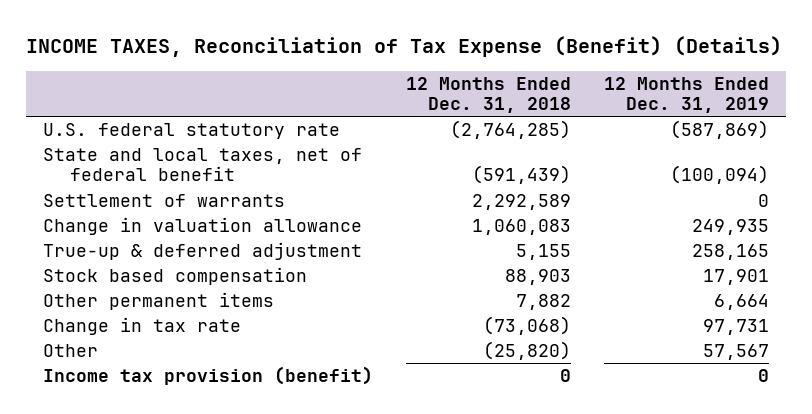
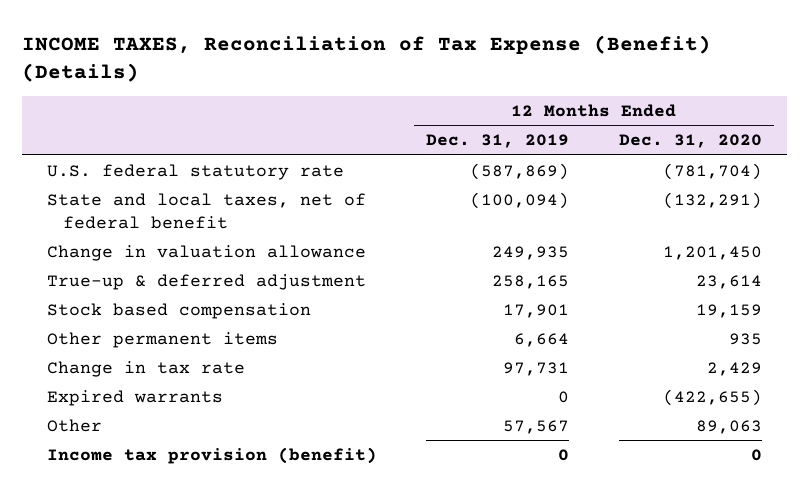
- | 12 Months Ended Dec. 31, 2018 | 12 Months Ended Dec. 31, 2019
+ | 12 Months Ended Dec. 31, 2019 | 12 Months Ended Dec. 31, 2020
- Settlement of warrants | 2,292,589 | 0
+ Expired warrants | 0 | (422,655)

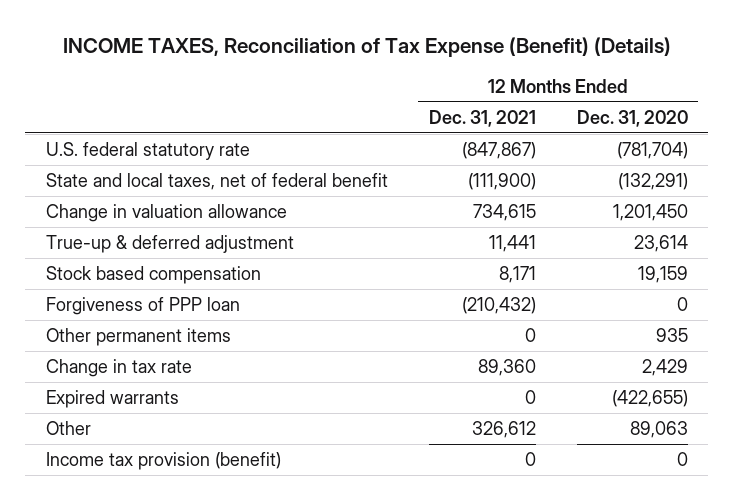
- | 12 Months Ended Dec. 31, 2019 | 12 Months Ended Dec. 31, 2020
+ | 12 Months Ended Dec. 31, 2021 | 12 Months Ended Dec. 31, 2020
+ Forgiveness of PPP loan | (210,432) | 0

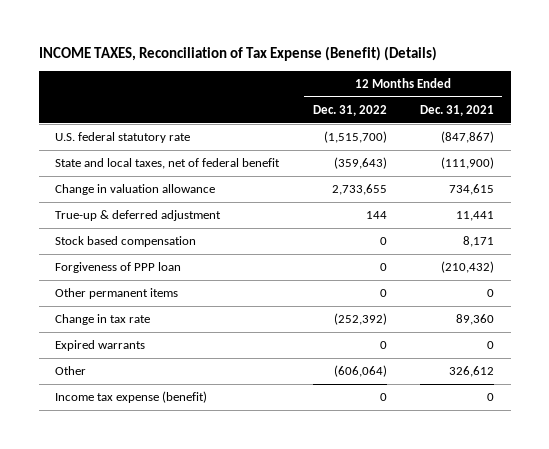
- | 12 Months Ended Dec. 31, 2021 | 12 Months Ended Dec. 31, 2020
+ | 12 Months Ended Dec. 31, 2022 | 12 Months Ended Dec. 31, 2021
- Income tax provision (benefit) | 0 | 0
+ Income tax expense (benefit) | 0 | 0

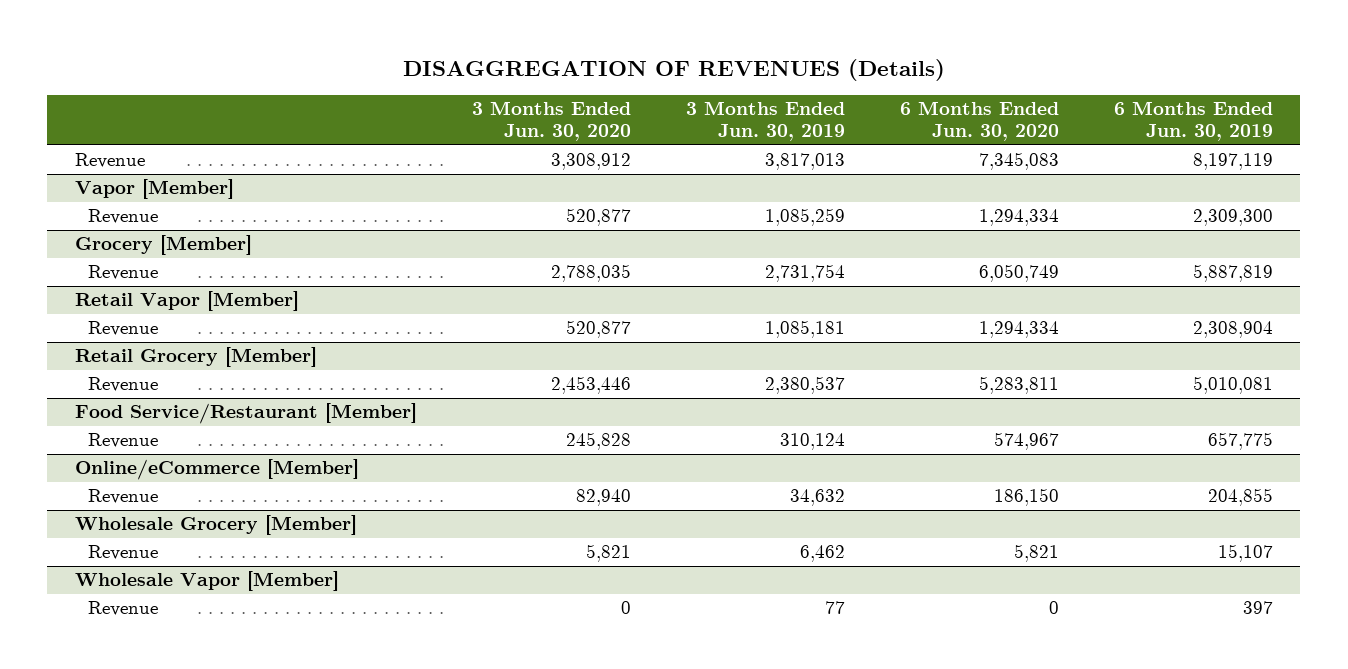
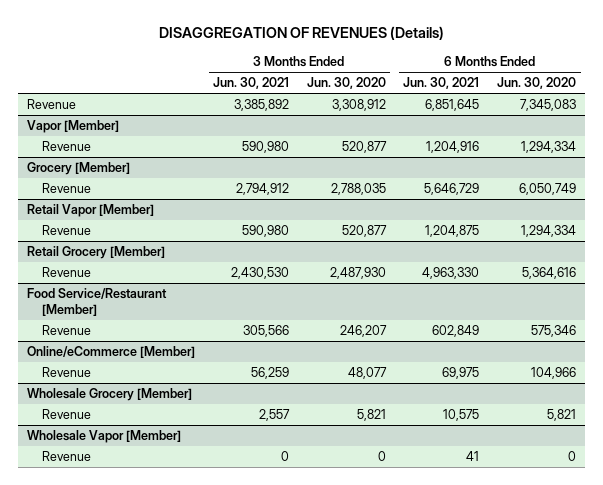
- | 3 Months Ended Jun. 30, 2020 | 3 Months Ended Jun. 30, 2019 | 6 Months Ended Jun. 30, 2020 | 6 Months Ended Jun. 30, 2019
+ | 3 Months Ended Jun. 30, 2021 | 3 Months Ended Jun. 30, 2020 | 6 Months Ended Jun. 30, 2021 | 6 Months Ended Jun. 30, 2020
@ Retail Grocery [Member]
- Revenue | 2,453,446 | 2,380,537 | 5,283,811 | 5,010,081
+ Revenue | 2,430,530 | 2,487,930 | 4,963,330 | 5,364,616
@ Food Service/Restaurant [Member]
- Revenue | 245,828 | 310,124 | 574,967 | 657,775
+ Revenue | 305,566 | 246,207 | 602,849 | 575,346
@ Online/eCommerce [Member]
- Revenue | 82,940 | 34,632 | 186,150 | 204,855
+ Revenue | 56,259 | 48,077 | 69,975 | 104,966

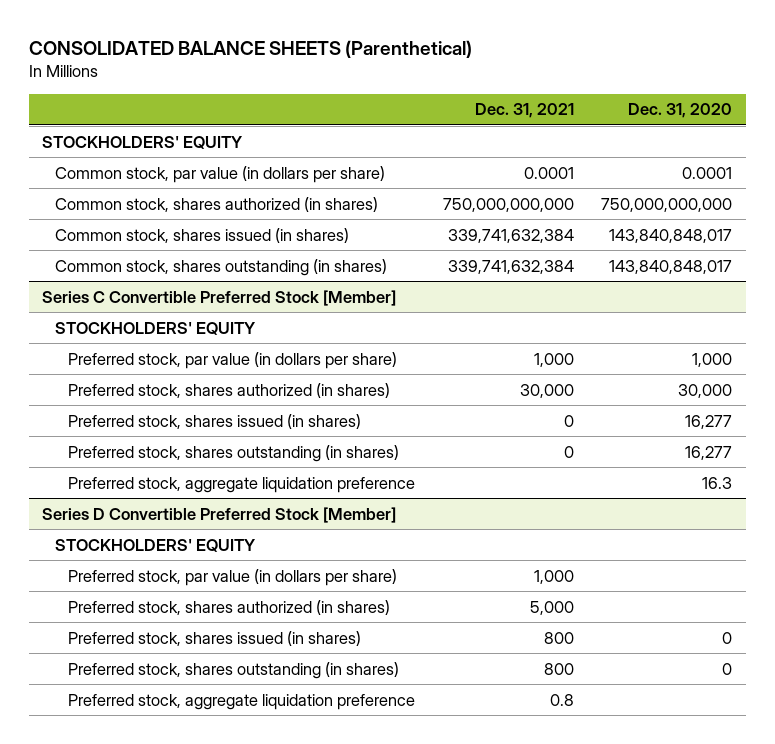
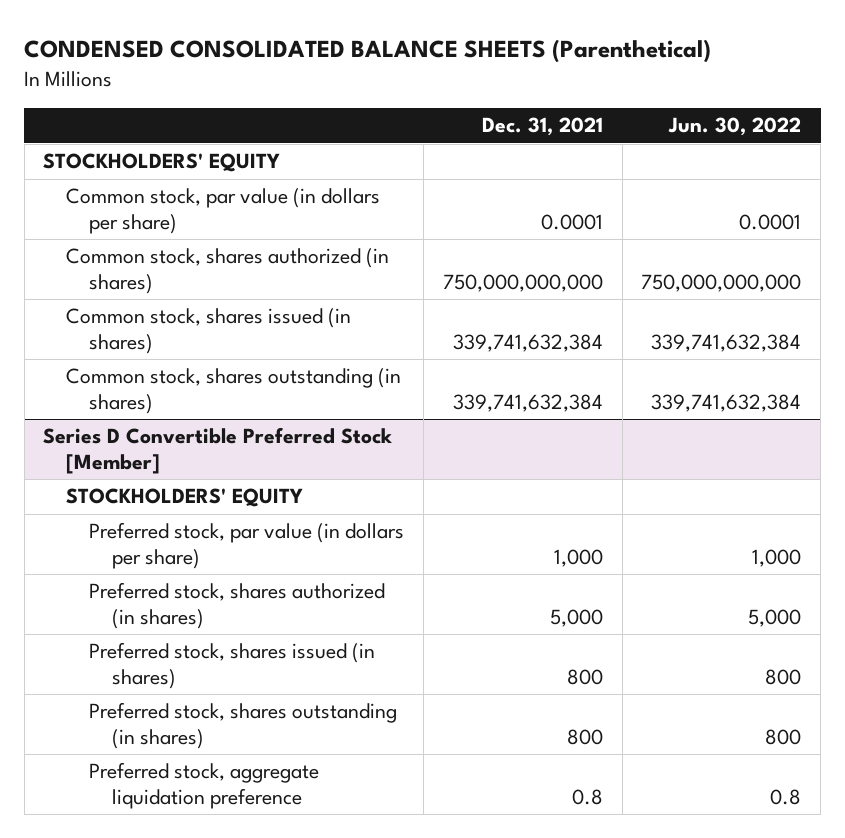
- CONSOLIDATED BALANCE SHEETS (Parenthetical)
+ CONDENSED CONSOLIDATED BALANCE SHEETS (Parenthetical)
- | Dec. 31, 2021 | Dec. 31, 2020
+ | Dec. 31, 2021 | Jun. 30, 2022
- Series C Convertible Preferred Stock [Member]
- STOCKHOLDERS' EQUITY
- Preferred stock, par value (in dollars per share) | 1,000 | 1,000
- Preferred stock, shares authorized (in shares) | 30,000 | 30,000
- Preferred stock, shares issued (in shares) | 0 | 16,277
- Preferred stock, shares outstanding (in shares) | 0 | 16,277
- Preferred stock, aggregate liquidation preference | | 16.3

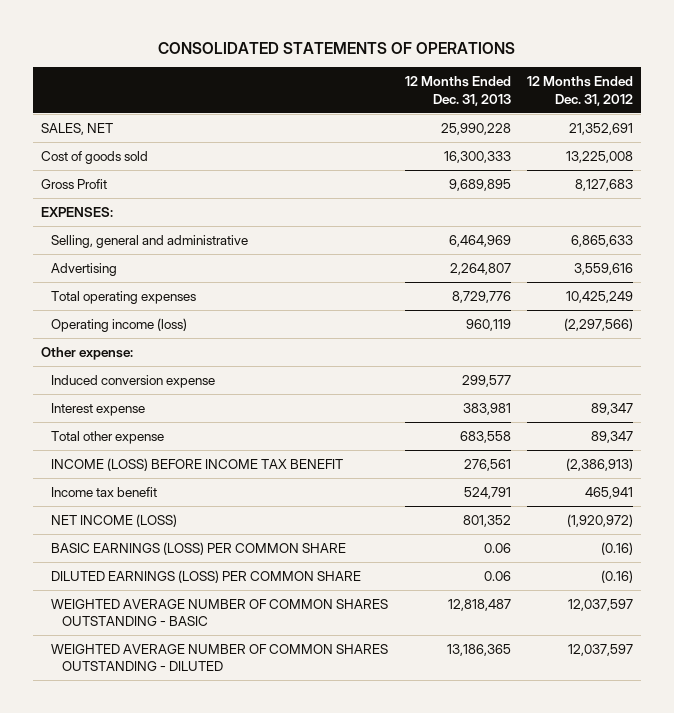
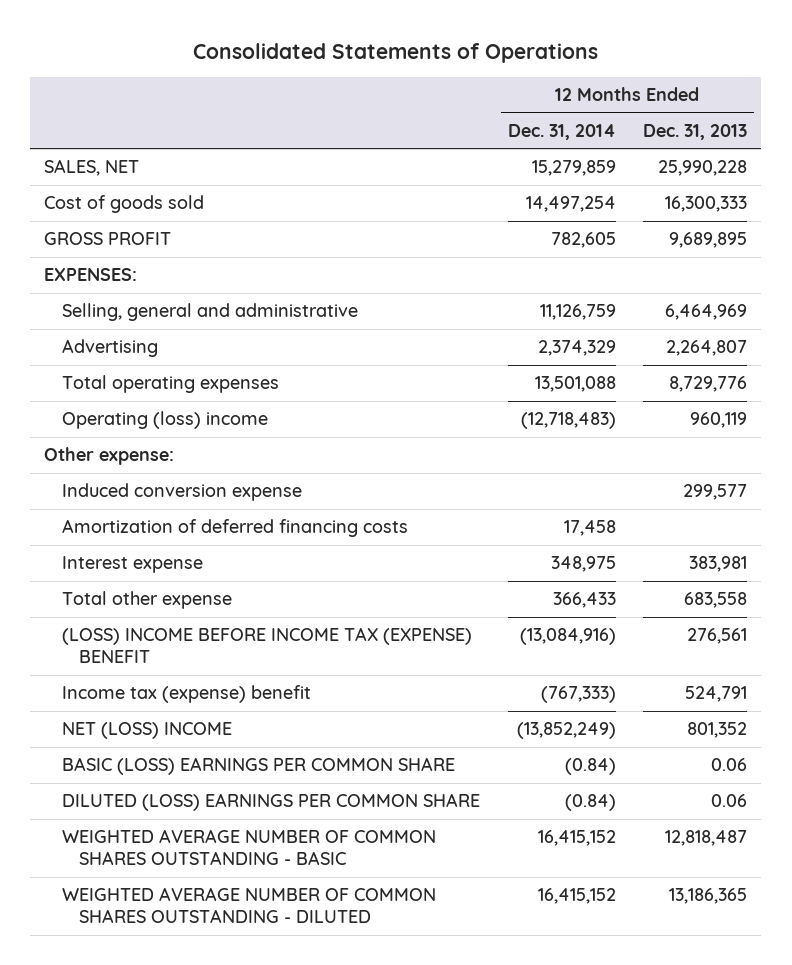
- CONSOLIDATED STATEMENTS OF OPERATIONS
+ Consolidated Statements of Operations
- | 12 Months Ended Dec. 31, 2013 | 12 Months Ended Dec. 31, 2012
+ | 12 Months Ended Dec. 31, 2014 | 12 Months Ended Dec. 31, 2013
- Gross Profit | 9,689,895 | 8,127,683
+ GROSS PROFIT | 782,605 | 9,689,895
- Operating income (loss) | 960,119 | (2,297,566)
+ Operating (loss) income | (12,718,483) | 960,119
+ Amortization of deferred financing costs | 17,458 |
- INCOME (LOSS) BEFORE INCOME TAX BENEFIT | 276,561 | (2,386,913)
- Income tax benefit | 524,791 | 465,941
- NET INCOME (LOSS) | 801,352 | (1,920,972)
- BASIC EARNINGS (LOSS) PER COMMON SHARE | 0.06 | (0.16)
- DILUTED EARNINGS (LOSS) PER COMMON SHARE | 0.06 | (0.16)
+ (LOSS) INCOME BEFORE INCOME TAX (EXPENSE) BENEFIT | (13,084,916) | 276,561
+ Income tax (expense) benefit | (767,333) | 524,791
+ NET (LOSS) INCOME | (13,852,249) | 801,352
+ BASIC (LOSS) EARNINGS PER COMMON SHARE | (0.84) | 0.06
+ DILUTED (LOSS) EARNINGS PER COMMON SHARE | (0.84) | 0.06

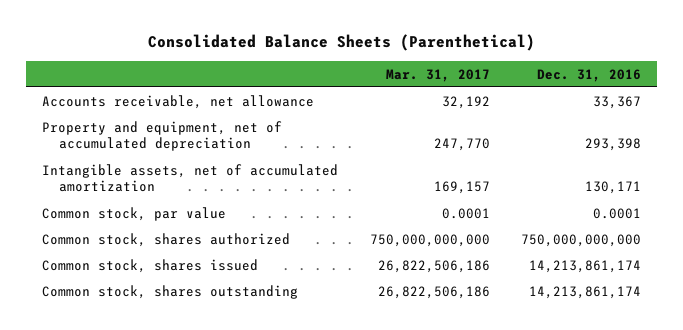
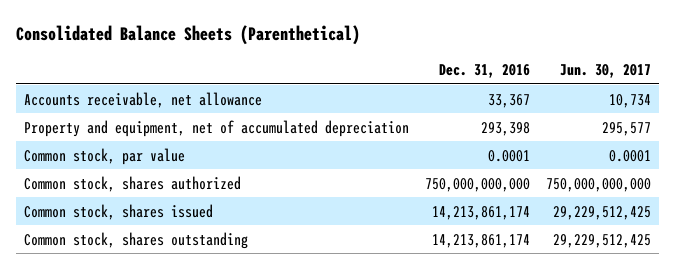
- | Mar. 31, 2017 | Dec. 31, 2016
+ | Dec. 31, 2016 | Jun. 30, 2017
- Intangible assets, net of accumulated amortization | 169,157 | 130,171

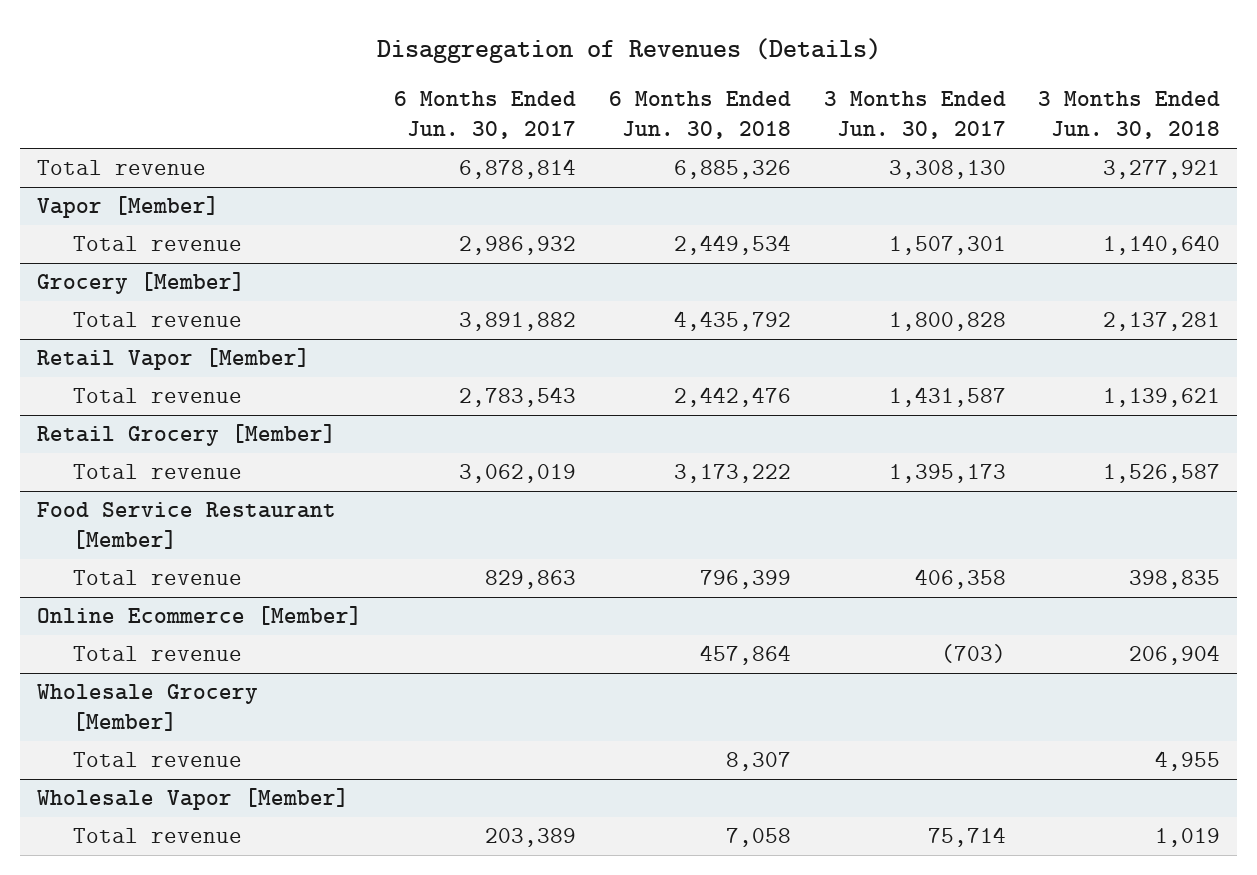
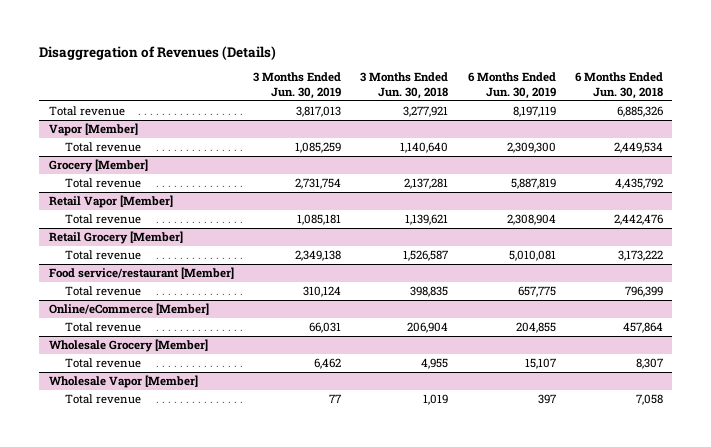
- | 6 Months Ended Jun. 30, 2017 | 6 Months Ended Jun. 30, 2018 | 3 Months Ended Jun. 30, 2017 | 3 Months Ended Jun. 30, 2018
+ | 3 Months Ended Jun. 30, 2019 | 3 Months Ended Jun. 30, 2018 | 6 Months Ended Jun. 30, 2019 | 6 Months Ended Jun. 30, 2018
- Food Service Restaurant [Member]
+ Food service/restaurant [Member]
- Online Ecommerce [Member]
+ Online/eCommerce [Member]

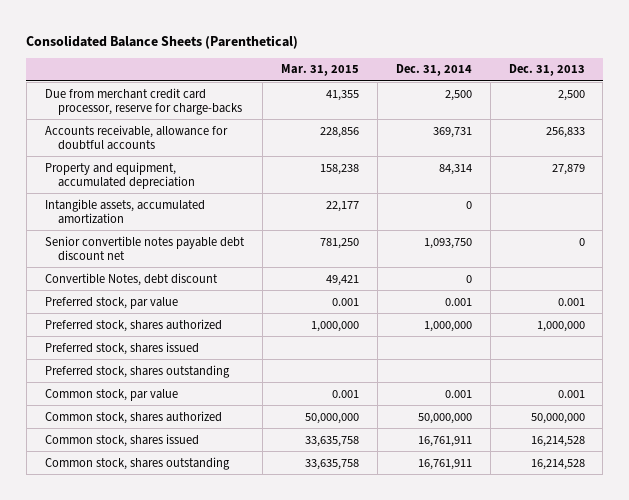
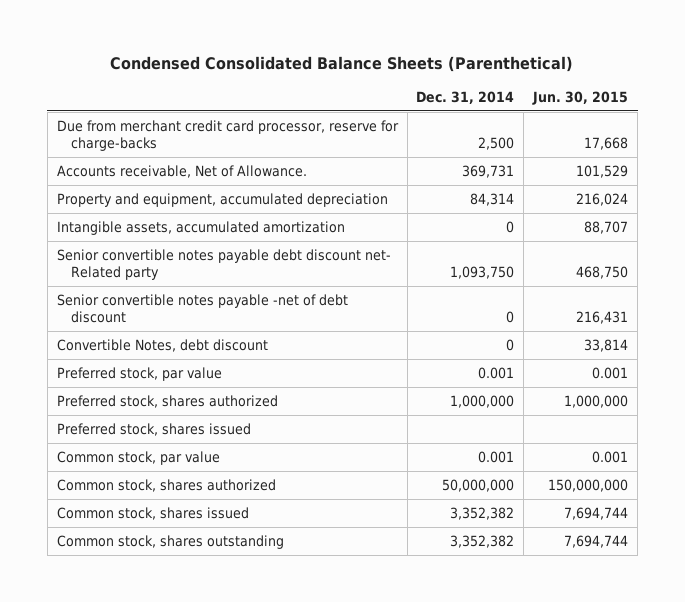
- Consolidated Balance Sheets (Parenthetical)
+ Condensed Consolidated Balance Sheets (Parenthetical)
- | Mar. 31, 2015 | Dec. 31, 2014 | Dec. 31, 2013
+ | Dec. 31, 2014 | Jun. 30, 2015
- Accounts receivable, allowance for doubtful accounts | 228,856 | 369,731 | 256,833
+ Accounts receivable, Net of Allowance. | 369,731 | 101,529
- Senior convertible notes payable debt discount net | 781,250 | 1,093,750 | 0
+ Senior convertible notes payable debt discount net- Related party | 1,093,750 | 468,750
+ Senior convertible notes payable -net of debt discount | 0 | 216,431
- Preferred stock, shares outstanding
- Common stock, shares issued | 33,635,758 | 16,761,911 | 16,214,528
- Common stock, shares outstanding | 33,635,758 | 16,761,911 | 16,214,528
+ Common stock, shares issued | 3,352,382 | 7,694,744
+ Common stock, shares outstanding | 3,352,382 | 7,694,744

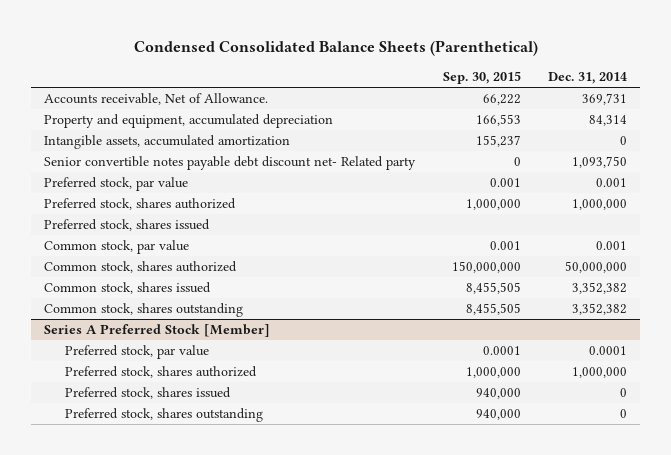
- | Dec. 31, 2014 | Jun. 30, 2015
+ | Sep. 30, 2015 | Dec. 31, 2014
- Due from merchant credit card processor, reserve for charge-backs | 2,500 | 17,668
- Senior convertible notes payable -net of debt discount | 0 | 216,431
- Convertible Notes, debt discount | 0 | 33,814
+ Series A Preferred Stock [Member]
+ Preferred stock, par value | 0.0001 | 0.0001
+ Preferred stock, shares authorized | 1,000,000 | 1,000,000
+ Preferred stock, shares issued | 940,000 | 0
+ Preferred stock, shares outstanding | 940,000 | 0

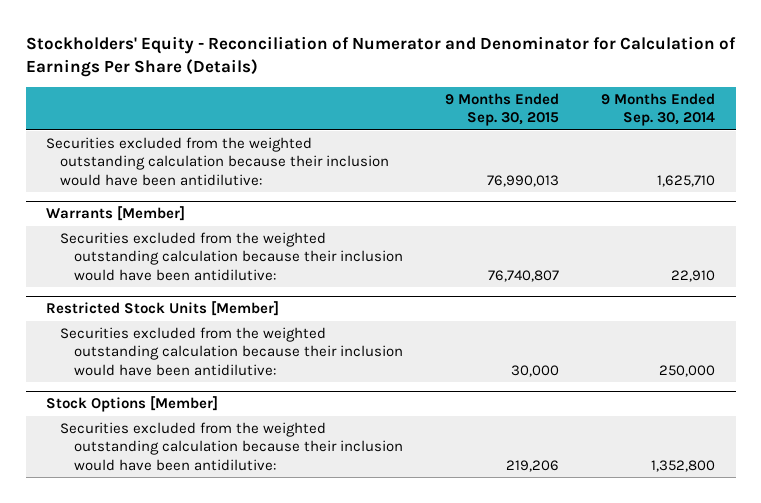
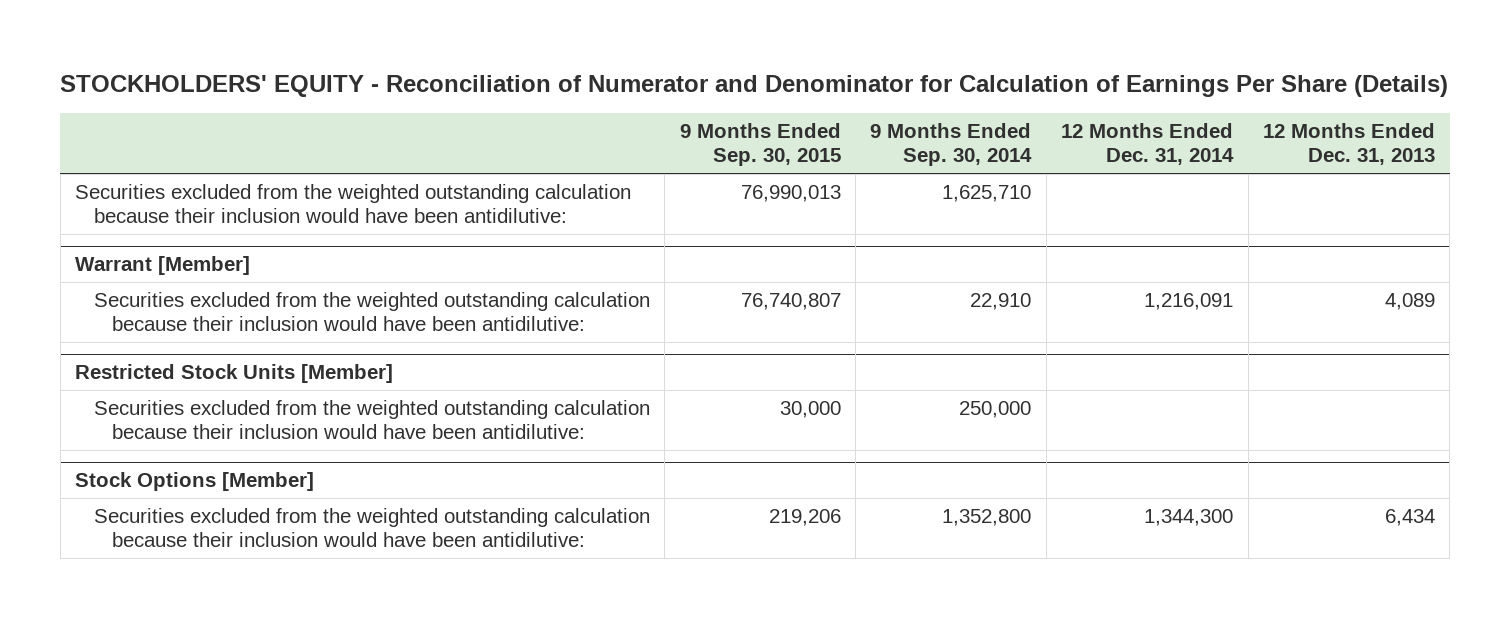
- Stockholders' Equity - Reconciliation of Numerator and Denominator for Calculation of Earnings Per Share (Details)
+ STOCKHOLDERS' EQUITY - Reconciliation of Numerator and Denominator for Calculation of Earnings Per Share (Details)
- | 9 Months Ended Sep. 30, 2015 | 9 Months Ended Sep. 30, 2014
+ | 9 Months Ended Sep. 30, 2015 | 9 Months Ended Sep. 30, 2014 | 12 Months Ended Dec. 31, 2014 | 12 Months Ended Dec. 31, 2013
- Warrants [Member]
+ Warrant [Member]

